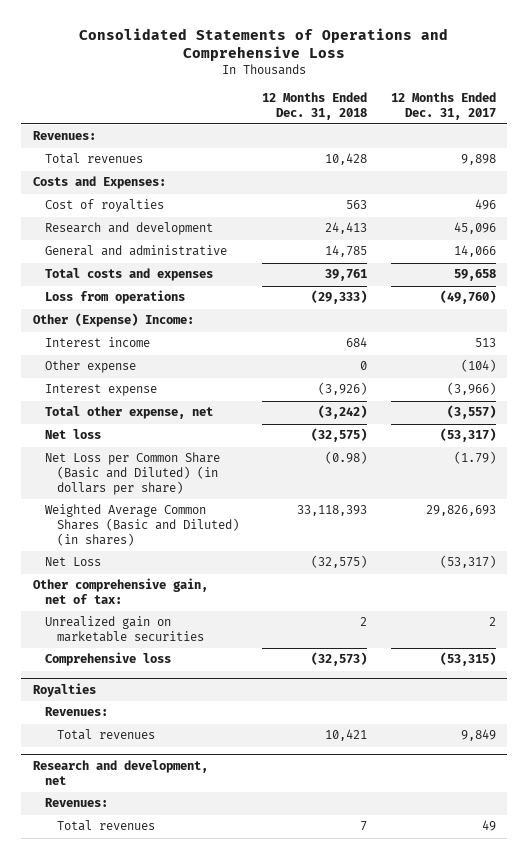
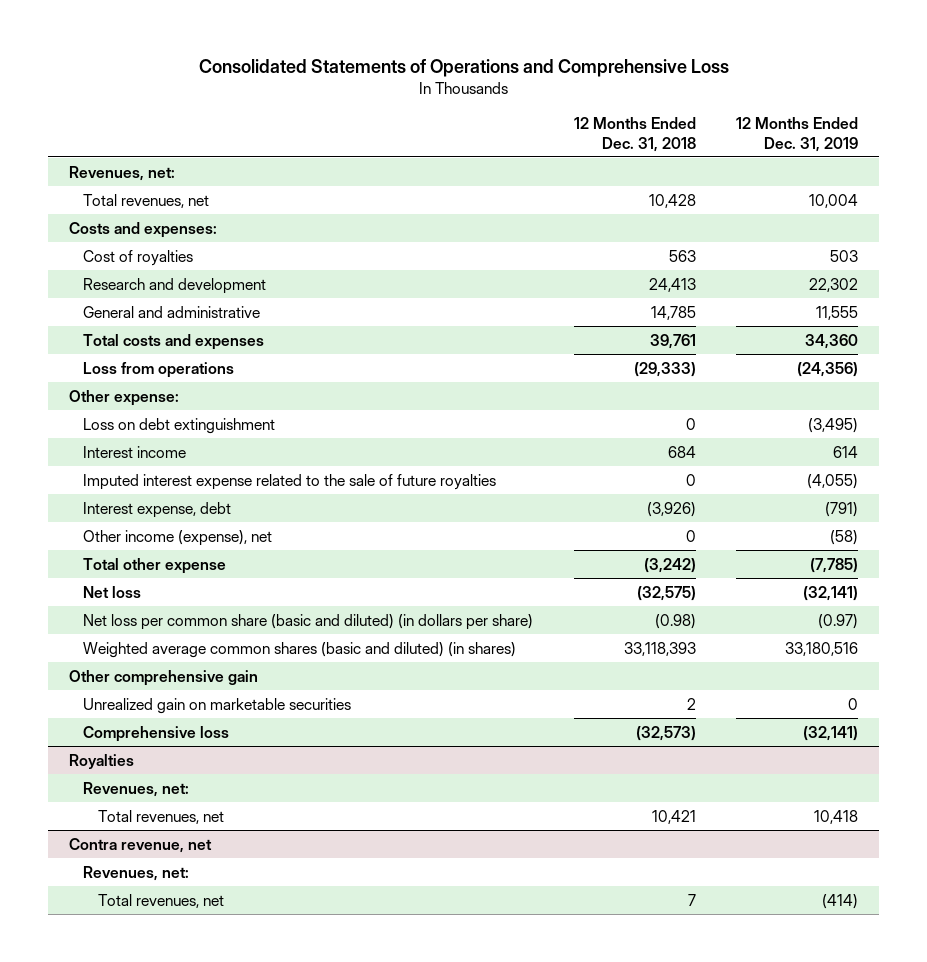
- | 12 Months Ended Dec. 31, 2018 | 12 Months Ended Dec. 31, 2017
+ | 12 Months Ended Dec. 31, 2018 | 12 Months Ended Dec. 31, 2019
- Revenues:
- Total revenues | 10,428 | 9,898
- Costs and Expenses:
+ Revenues, net:
+ Total revenues, net | 10,428 | 10,004
+ Costs and expenses:
- Other (Expense) Income:
+ Other expense:
+ Loss on debt extinguishment | 0 | (3,495)
- Other expense | 0 | (104)
- Interest expense | (3,926) | (3,966)
- Total other expense, net | (3,242) | (3,557)
+ Imputed interest expense related to the sale of future royalties | 0 | (4,055)
+ Interest expense, debt | (3,926) | (791)
+ Other income (expense), net | 0 | (58)
+ Total other expense | (3,242) | (7,785)
- Net Loss per Common Share (Basic and Diluted) (in dollars per share) | (0.98) | (1.79)
- Weighted Average Common Shares (Basic and Diluted) (in shares) | 33,118,393 | 29,826,693
- Net Loss | (32,575) | (53,317)
- Other comprehensive gain, net of tax:
+ Net loss per common share (basic and diluted) (in dollars per share) | (0.98) | (0.97)
+ Weighted average common shares (basic and diluted) (in shares) | 33,118,393 | 33,180,516
+ Other comprehensive gain
@ Royalties
- Revenues:
- Total revenues | 10,421 | 9,849
- Research and development, net
- Revenues:
- Total revenues | 7 | 49
@ Royalties
+ Revenues, net:
+ Total revenues, net | 10,421 | 10,418
+ Contra revenue, net
+ Revenues, net:
+ Total revenues, net | 7 | (414)

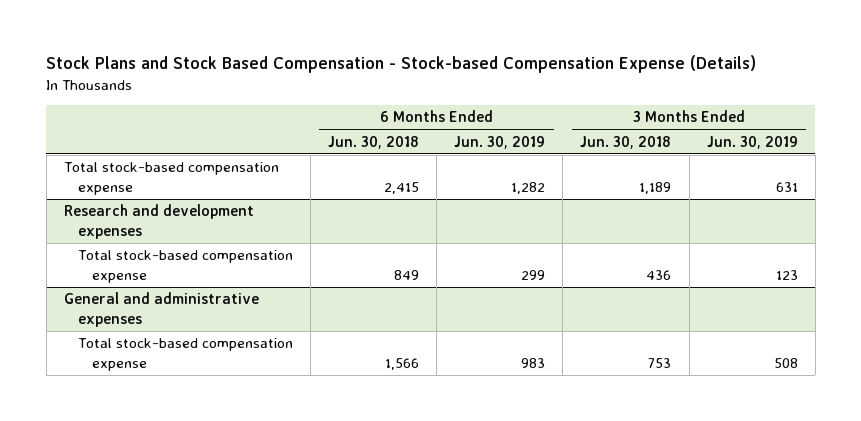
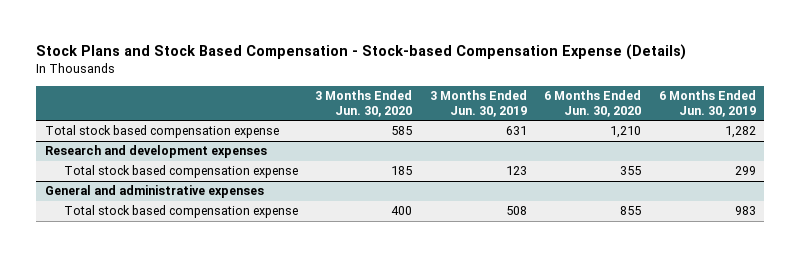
- | 6 Months Ended Jun. 30, 2018 | 6 Months Ended Jun. 30, 2019 | 3 Months Ended Jun. 30, 2018 | 3 Months Ended Jun. 30, 2019
+ | 3 Months Ended Jun. 30, 2020 | 3 Months Ended Jun. 30, 2019 | 6 Months Ended Jun. 30, 2020 | 6 Months Ended Jun. 30, 2019
- Total stock-based compensation expense | 2,415 | 1,282 | 1,189 | 631
+ Total stock based compensation expense | 585 | 631 | 1,210 | 1,282
@ Research and development expenses
- Total stock-based compensation expense | 849 | 299 | 436 | 123
+ Total stock based compensation expense | 185 | 123 | 355 | 299
@ General and administrative expenses
- Total stock-based compensation expense | 1,566 | 983 | 753 | 508
+ Total stock based compensation expense | 400 | 508 | 855 | 983

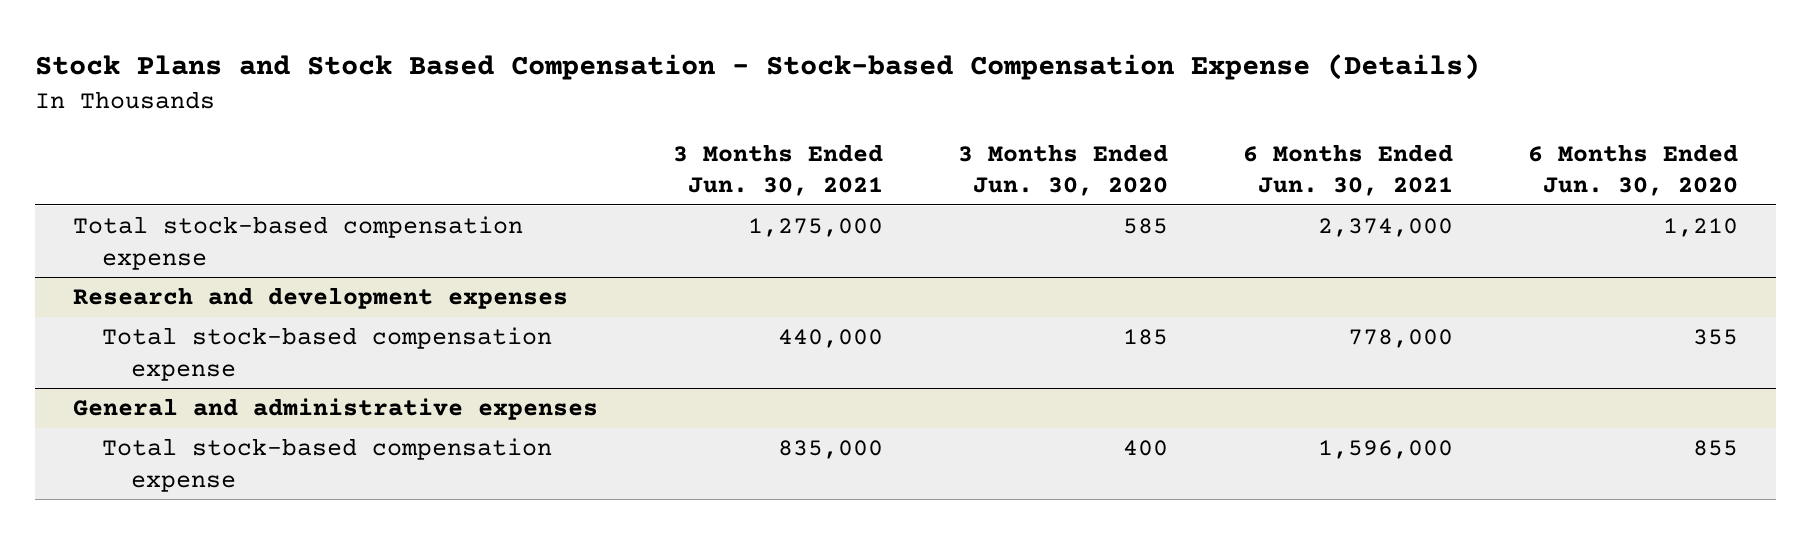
- | 3 Months Ended Jun. 30, 2020 | 3 Months Ended Jun. 30, 2019 | 6 Months Ended Jun. 30, 2020 | 6 Months Ended Jun. 30, 2019
+ | 3 Months Ended Jun. 30, 2021 | 3 Months Ended Jun. 30, 2020 | 6 Months Ended Jun. 30, 2021 | 6 Months Ended Jun. 30, 2020
- Total stock based compensation expense | 585 | 631 | 1,210 | 1,282
+ Total stock-based compensation expense | 1,275,000 | 585 | 2,374,000 | 1,210
@ Research and development expenses
- Total stock based compensation expense | 185 | 123 | 355 | 299
+ Total stock-based compensation expense | 440,000 | 185 | 778,000 | 355
@ General and administrative expenses
- Total stock based compensation expense | 400 | 508 | 855 | 983
+ Total stock-based compensation expense | 835,000 | 400 | 1,596,000 | 855

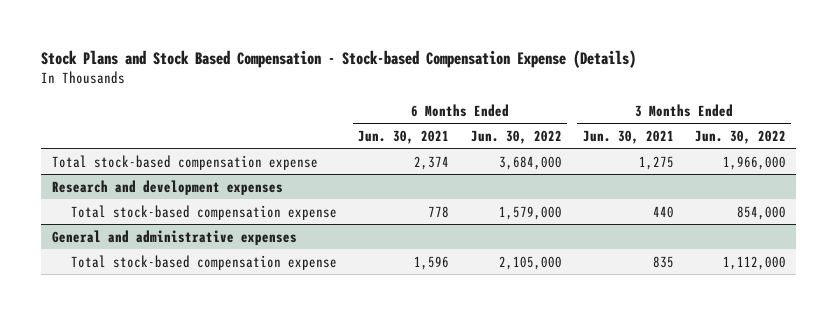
- | 3 Months Ended Jun. 30, 2021 | 3 Months Ended Jun. 30, 2020 | 6 Months Ended Jun. 30, 2021 | 6 Months Ended Jun. 30, 2020
+ | 6 Months Ended Jun. 30, 2021 | 6 Months Ended Jun. 30, 2022 | 3 Months Ended Jun. 30, 2021 | 3 Months Ended Jun. 30, 2022
- Total stock-based compensation expense | 1,275,000 | 585 | 2,374,000 | 1,210
+ Total stock-based compensation expense | 2,374 | 3,684,000 | 1,275 | 1,966,000
@ Research and development expenses
- Total stock-based compensation expense | 440,000 | 185 | 778,000 | 355
+ Total stock-based compensation expense | 778 | 1,579,000 | 440 | 854,000
@ General and administrative expenses
- Total stock-based compensation expense | 835,000 | 400 | 1,596,000 | 855
+ Total stock-based compensation expense | 1,596 | 2,105,000 | 835 | 1,112,000

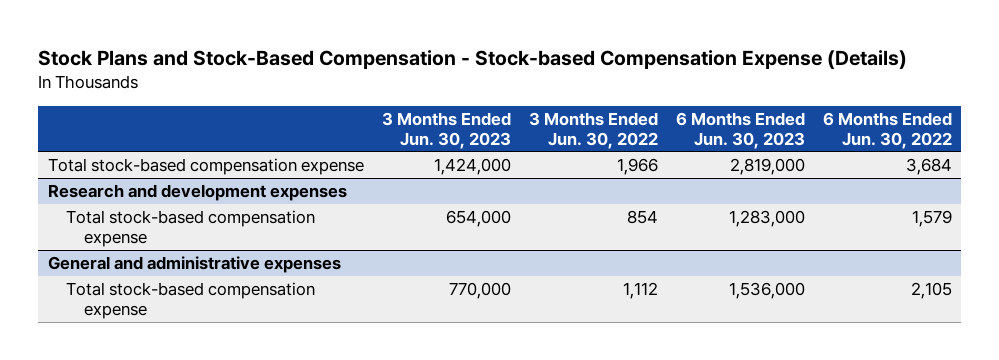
- Stock Plans and Stock Based Compensation - Stock-based Compensation Expense (Details)
+ Stock Plans and Stock-Based Compensation - Stock-based Compensation Expense (Details)
- | 6 Months Ended Jun. 30, 2021 | 6 Months Ended Jun. 30, 2022 | 3 Months Ended Jun. 30, 2021 | 3 Months Ended Jun. 30, 2022
+ | 3 Months Ended Jun. 30, 2023 | 3 Months Ended Jun. 30, 2022 | 6 Months Ended Jun. 30, 2023 | 6 Months Ended Jun. 30, 2022
- Total stock-based compensation expense | 2,374 | 3,684,000 | 1,275 | 1,966,000
+ Total stock-based compensation expense | 1,424,000 | 1,966 | 2,819,000 | 3,684
@ Research and development expenses
- Total stock-based compensation expense | 778 | 1,579,000 | 440 | 854,000
+ Total stock-based compensation expense | 654,000 | 854 | 1,283,000 | 1,579
@ General and administrative expenses
- Total stock-based compensation expense | 1,596 | 2,105,000 | 835 | 1,112,000
+ Total stock-based compensation expense | 770,000 | 1,112 | 1,536,000 | 2,105

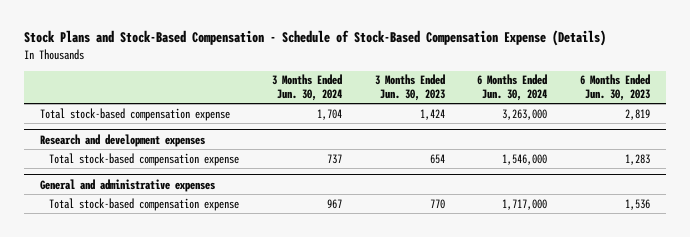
- Stock Plans and Stock-Based Compensation - Stock-based Compensation Expense (Details)
+ Stock Plans and Stock-Based Compensation - Schedule of Stock-Based Compensation Expense (Details)
- | 3 Months Ended Jun. 30, 2023 | 3 Months Ended Jun. 30, 2022 | 6 Months Ended Jun. 30, 2023 | 6 Months Ended Jun. 30, 2022
+ | 3 Months Ended Jun. 30, 2024 | 3 Months Ended Jun. 30, 2023 | 6 Months Ended Jun. 30, 2024 | 6 Months Ended Jun. 30, 2023
- Total stock-based compensation expense | 1,424,000 | 1,966 | 2,819,000 | 3,684
+ Total stock-based compensation expense | 1,704 | 1,424 | 3,263,000 | 2,819
@ Research and development expenses
- Total stock-based compensation expense | 654,000 | 854 | 1,283,000 | 1,579
+ Total stock-based compensation expense | 737 | 654 | 1,546,000 | 1,283
@ General and administrative expenses
- Total stock-based compensation expense | 770,000 | 1,112 | 1,536,000 | 2,105
+ Total stock-based compensation expense | 967 | 770 | 1,717,000 | 1,536

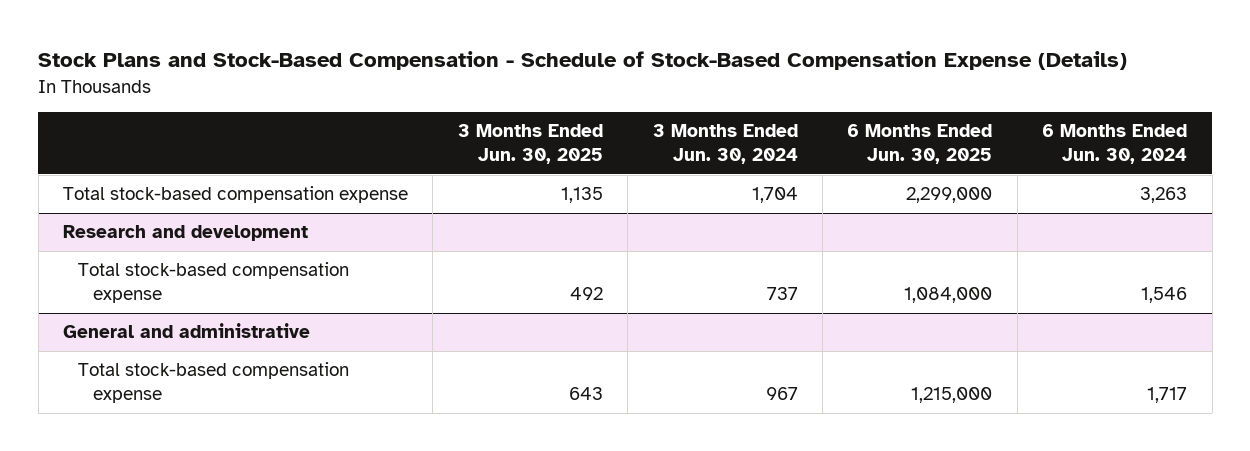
- | 3 Months Ended Jun. 30, 2024 | 3 Months Ended Jun. 30, 2023 | 6 Months Ended Jun. 30, 2024 | 6 Months Ended Jun. 30, 2023
+ | 3 Months Ended Jun. 30, 2025 | 3 Months Ended Jun. 30, 2024 | 6 Months Ended Jun. 30, 2025 | 6 Months Ended Jun. 30, 2024
- Total stock-based compensation expense | 1,704 | 1,424 | 3,263,000 | 2,819
- Research and development expenses
- Total stock-based compensation expense | 737 | 654 | 1,546,000 | 1,283
- General and administrative expenses
- Total stock-based compensation expense | 967 | 770 | 1,717,000 | 1,536
+ Total stock-based compensation expense | 1,135 | 1,704 | 2,299,000 | 3,263
+ Research and development
+ Total stock-based compensation expense | 492 | 737 | 1,084,000 | 1,546
+ General and administrative
+ Total stock-based compensation expense | 643 | 967 | 1,215,000 | 1,717

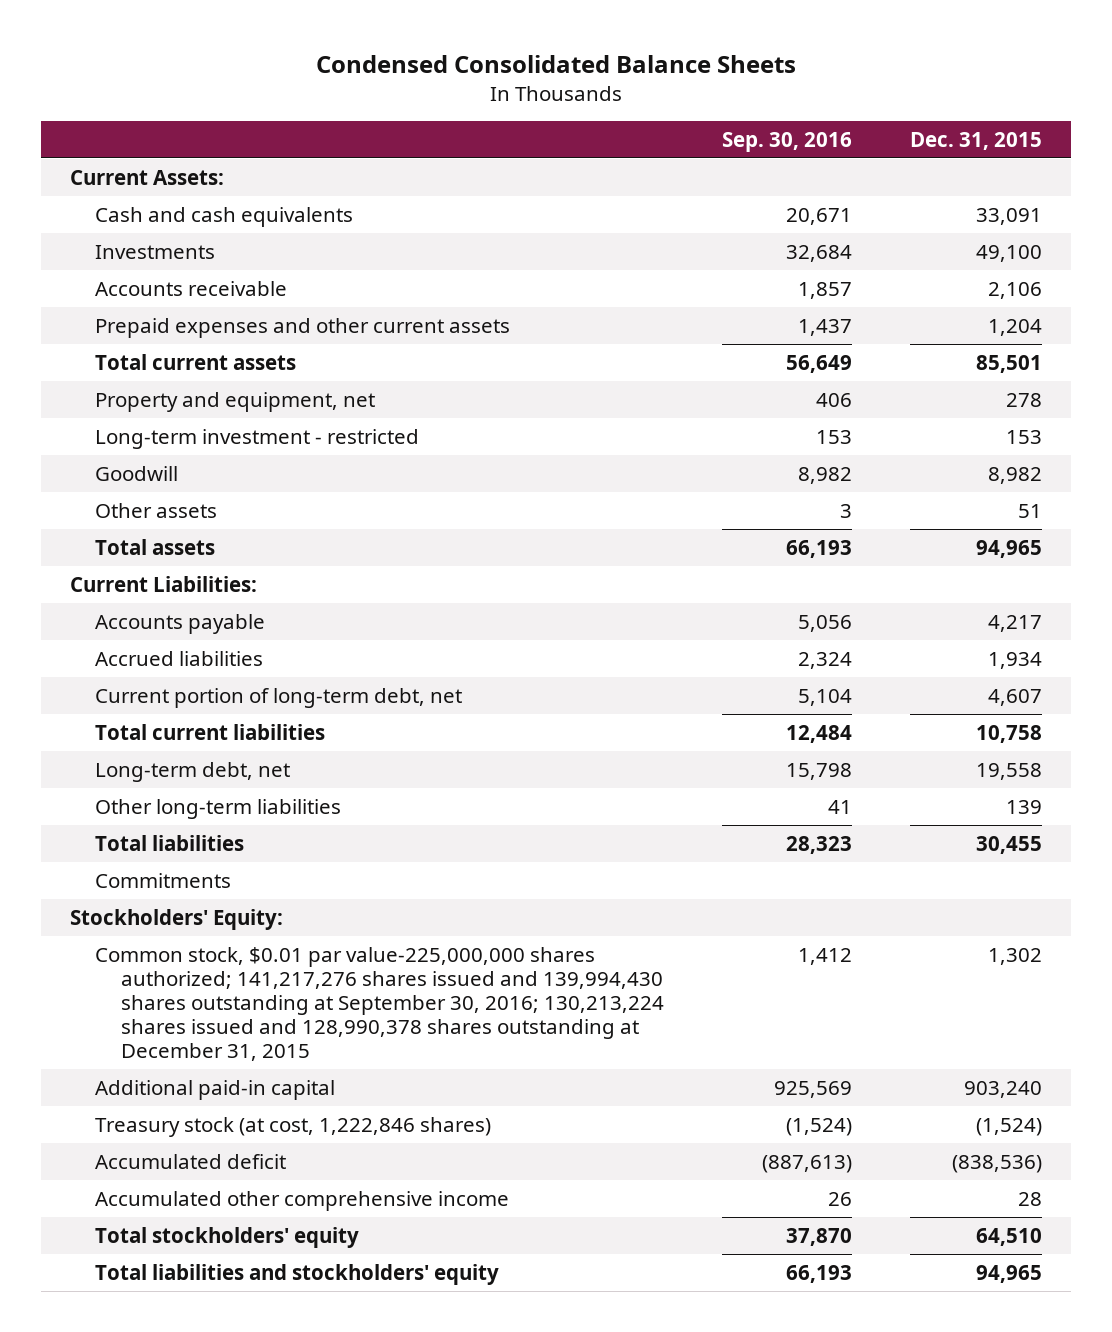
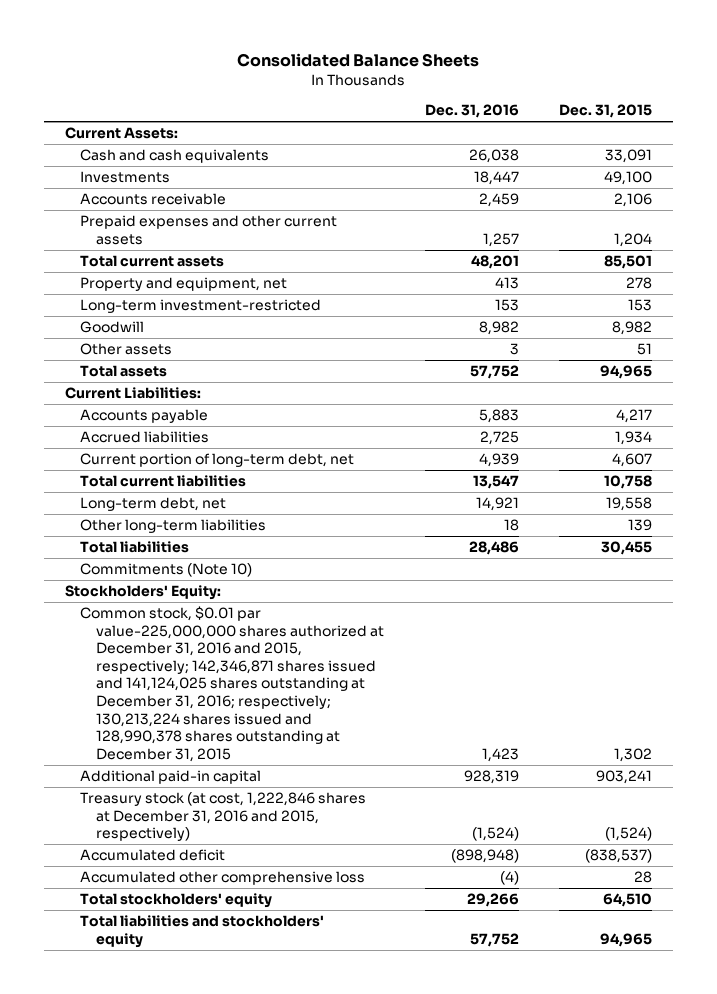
- Condensed Consolidated Balance Sheets
+ Consolidated Balance Sheets
- | Sep. 30, 2016 | Dec. 31, 2015
+ | Dec. 31, 2016 | Dec. 31, 2015
- Long-term investment - restricted | 153 | 153
+ Long-term investment-restricted | 153 | 153
- Commitments
+ Commitments (Note 10)
- Common stock, $0.01 par value-225,000,000 shares authorized; 141,217,276 shares issued and 139,994,430 shares outstanding at September 30, 2016; 130,213,224 shares issued and 128,990,378 shares outstanding at December 31, 2015 | 1,412 | 1,302
- Additional paid-in capital | 925,569 | 903,240
- Treasury stock (at cost, 1,222,846 shares) | (1,524) | (1,524)
- Accumulated deficit | (887,613) | (838,536)
- Accumulated other comprehensive income | 26 | 28
+ Common stock, $0.01 par value-225,000,000 shares authorized at December 31, 2016 and 2015, respectively; 142,346,871 shares issued and 141,124,025 shares outstanding at December 31, 2016; respectively; 130,213,224 shares issued and 128,990,378 shares outstanding at December 31, 2015 | 1,423 | 1,302
+ Additional paid-in capital | 928,319 | 903,241
+ Treasury stock (at cost, 1,222,846 shares at December 31, 2016 and 2015, respectively) | (1,524) | (1,524)
+ Accumulated deficit | (898,948) | (838,537)
+ Accumulated other comprehensive loss | (4) | 28

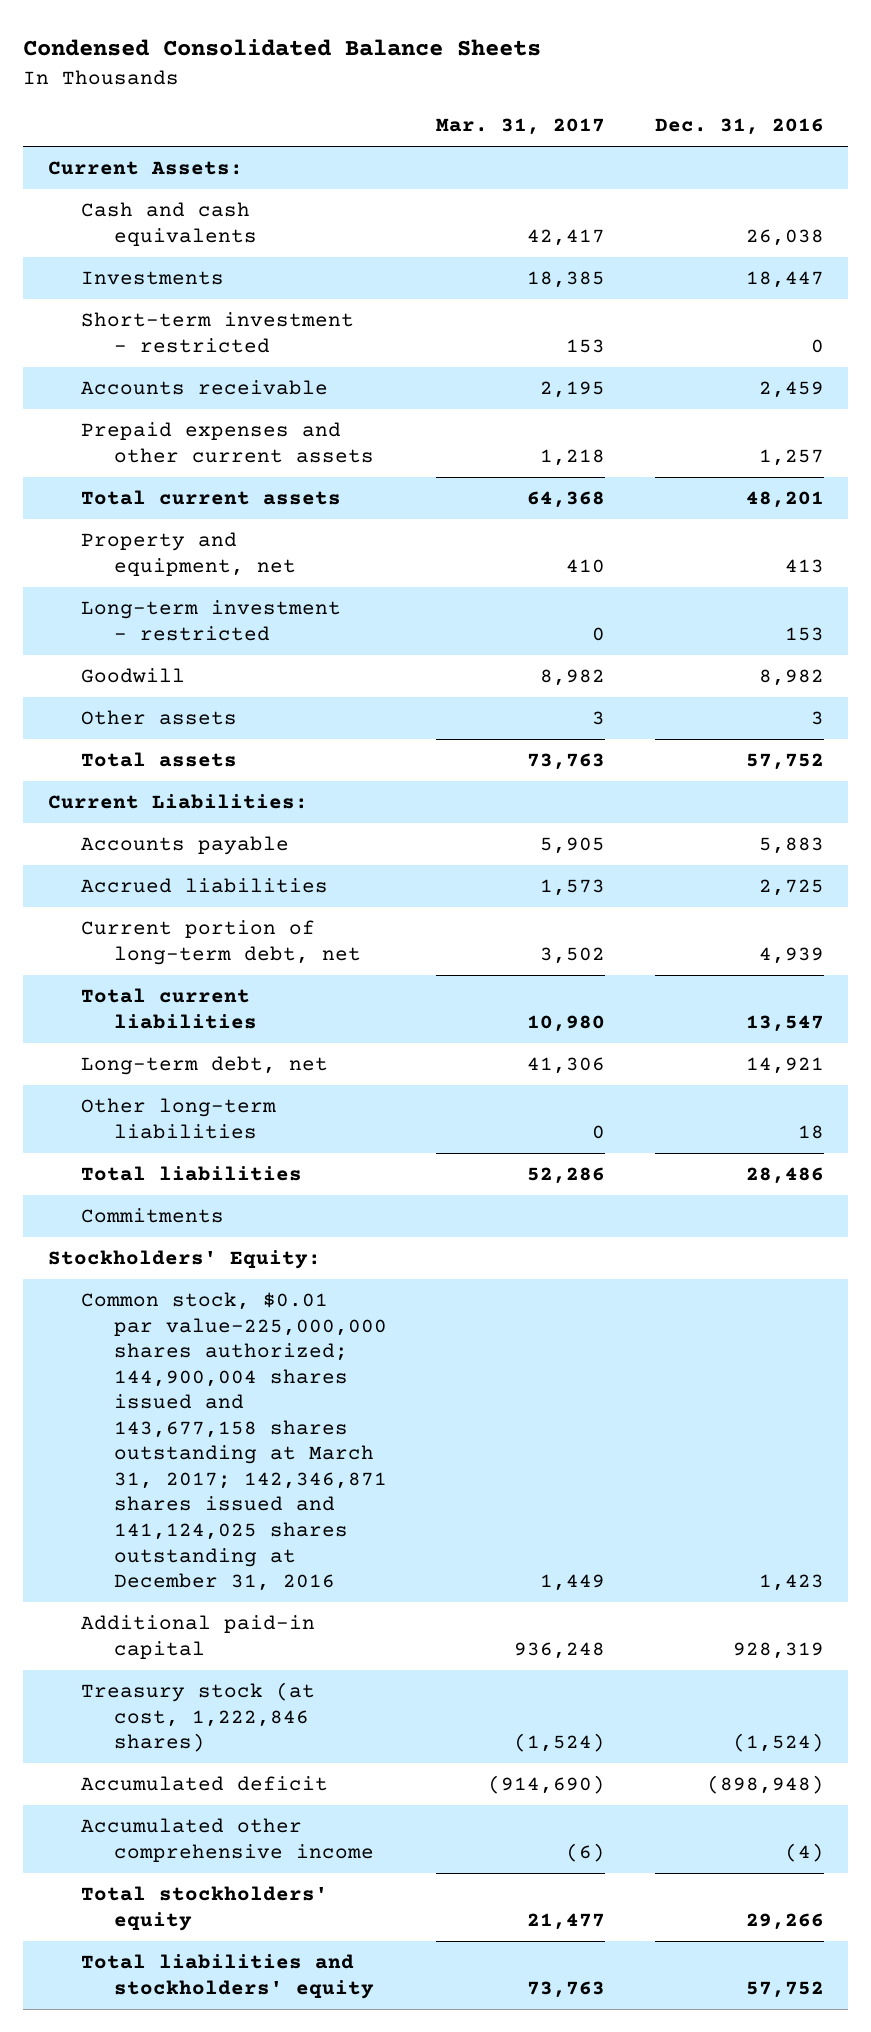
- Consolidated Balance Sheets
+ Condensed Consolidated Balance Sheets
- | Dec. 31, 2016 | Dec. 31, 2015
+ | Mar. 31, 2017 | Dec. 31, 2016
+ Short-term investment - restricted | 153 | 0
- Long-term investment-restricted | 153 | 153
+ Long-term investment - restricted | 0 | 153
- Commitments (Note 10)
+ Commitments
- Common stock, $0.01 par value-225,000,000 shares authorized at December 31, 2016 and 2015, respectively; 142,346,871 shares issued and 141,124,025 shares outstanding at December 31, 2016; respectively; 130,213,224 shares issued and 128,990,378 shares outstanding at December 31, 2015 | 1,423 | 1,302
+ Common stock, $0.01 par value-225,000,000 shares authorized; 144,900,004 shares issued and 143,677,158 shares outstanding at March 31, 2017; 142,346,871 shares issued and 141,124,025 shares outstanding at December 31, 2016 | 1,449 | 1,423
- Treasury stock (at cost, 1,222,846 shares at December 31, 2016 and 2015, respectively) | (1,524) | (1,524)
+ Treasury stock (at cost, 1,222,846 shares) | (1,524) | (1,524)
- Accumulated other comprehensive loss | (4) | 28
+ Accumulated other comprehensive income | (6) | (4)

